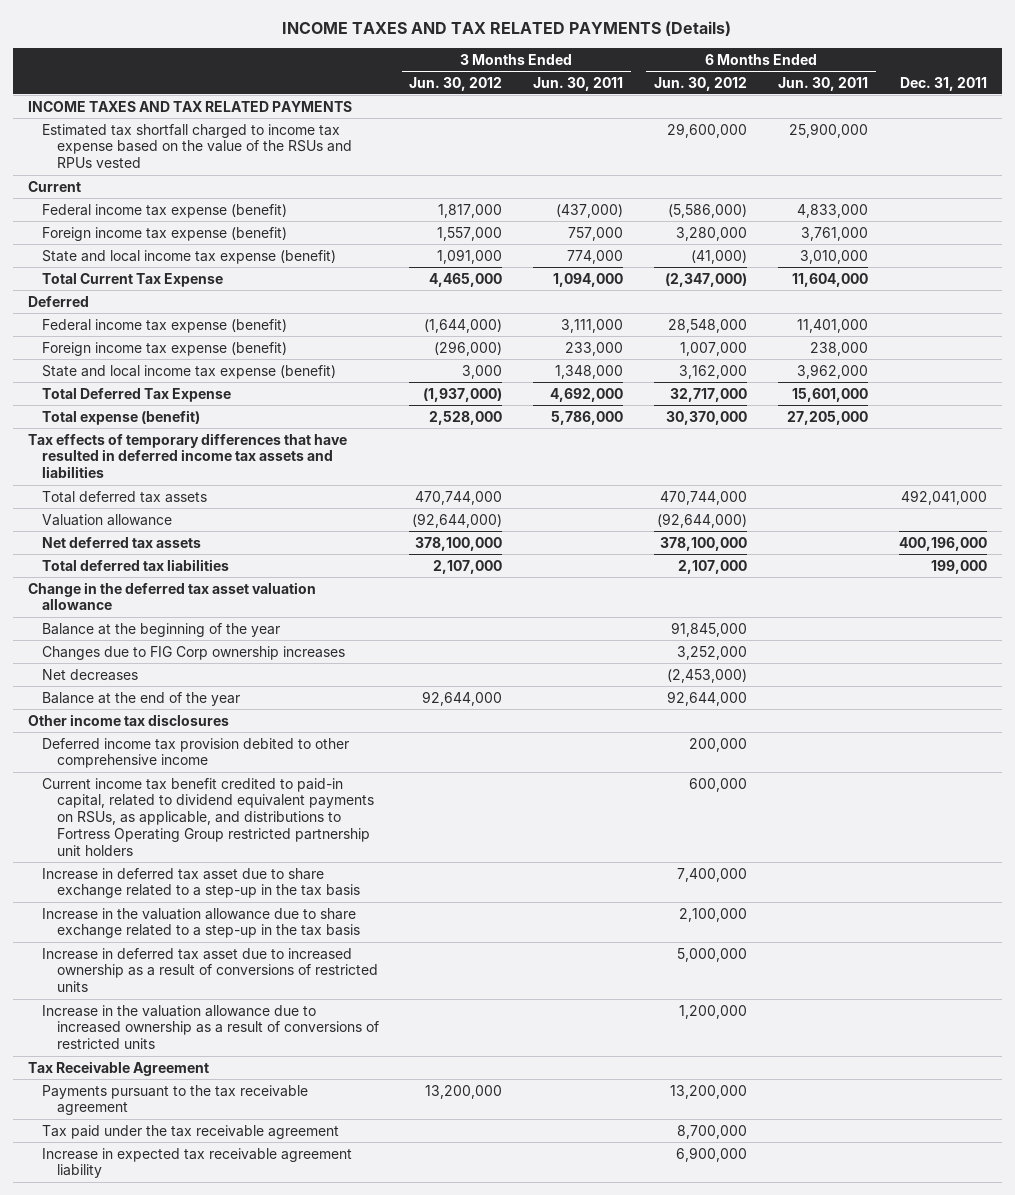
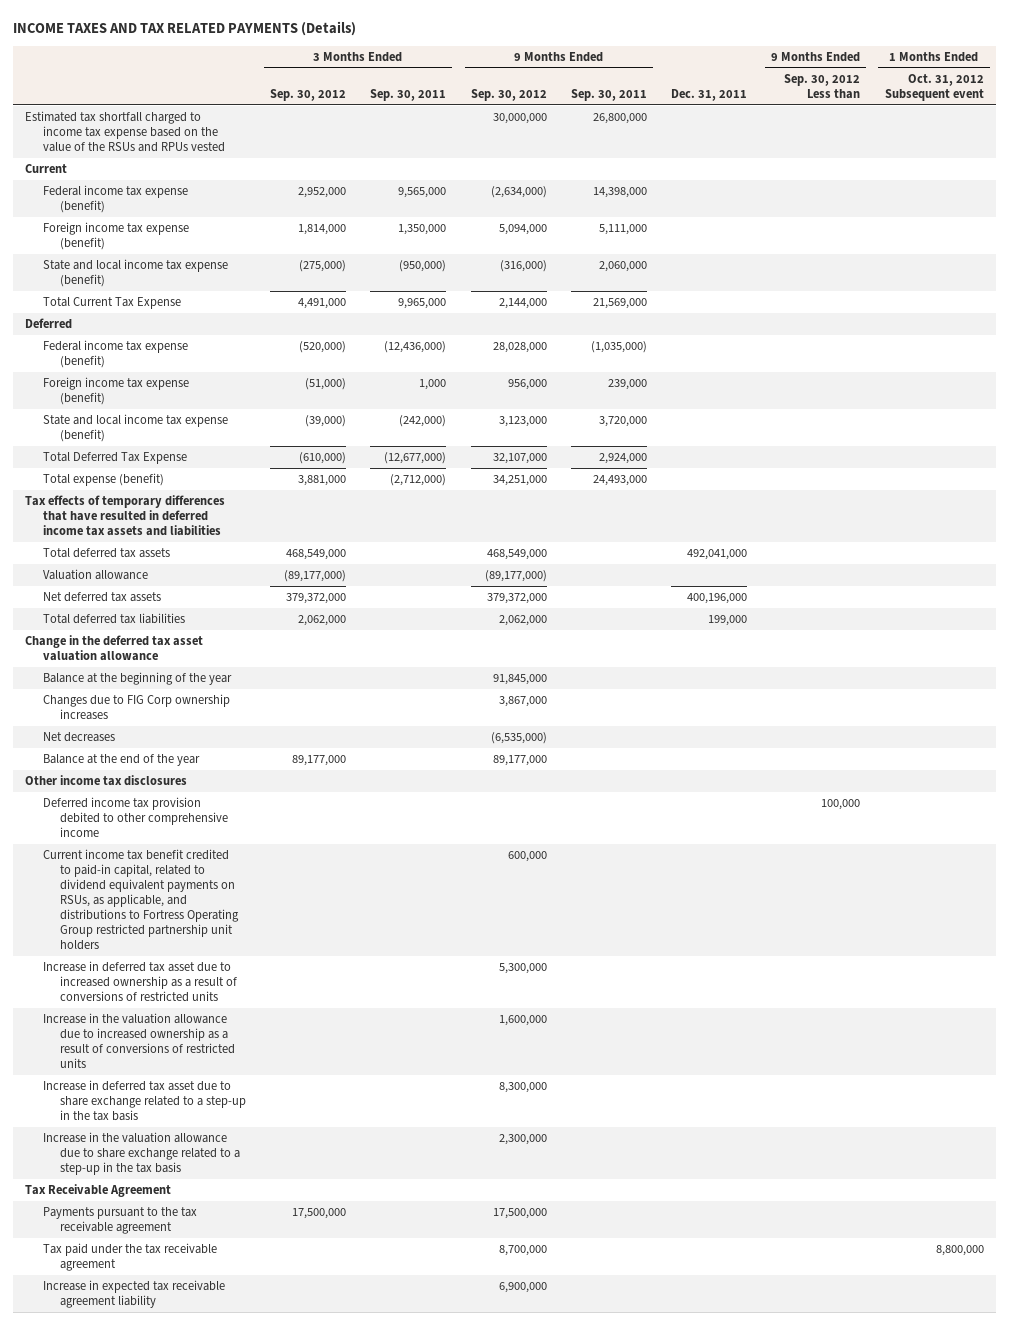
- | 3 Months Ended Jun. 30, 2012 | 3 Months Ended Jun. 30, 2011 | 6 Months Ended Jun. 30, 2012 | 6 Months Ended Jun. 30, 2011 | Dec. 31, 2011
+ | 3 Months Ended Sep. 30, 2012 | 3 Months Ended Sep. 30, 2011 | 9 Months Ended Sep. 30, 2012 | 9 Months Ended Sep. 30, 2011 | Dec. 31, 2011 | 9 Months Ended Sep. 30, 2012 Less than | 1 Months Ended Oct. 31, 2012 Subsequent event
- INCOME TAXES AND TAX RELATED PAYMENTS
moved down: Increase in deferred tax asset due to share exchange related to a step-up in the tax basis | | | 8,300,000 | | | |
moved down: Increase in the valuation allowance due to share exchange related to a step-up in the tax basis | | | 2,300,000 | | | |

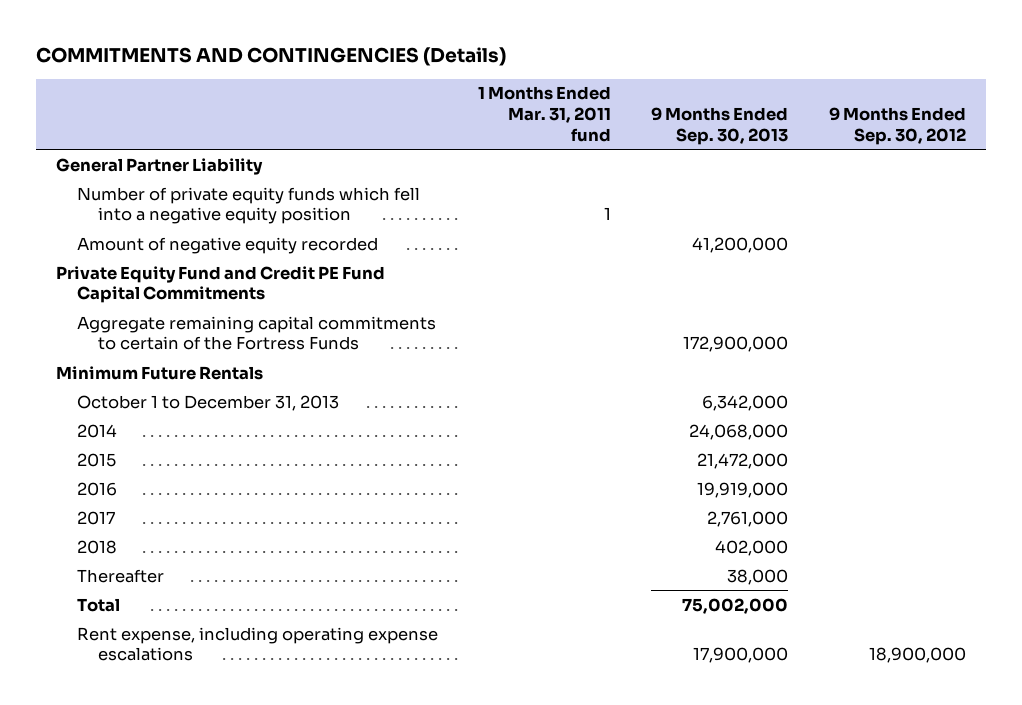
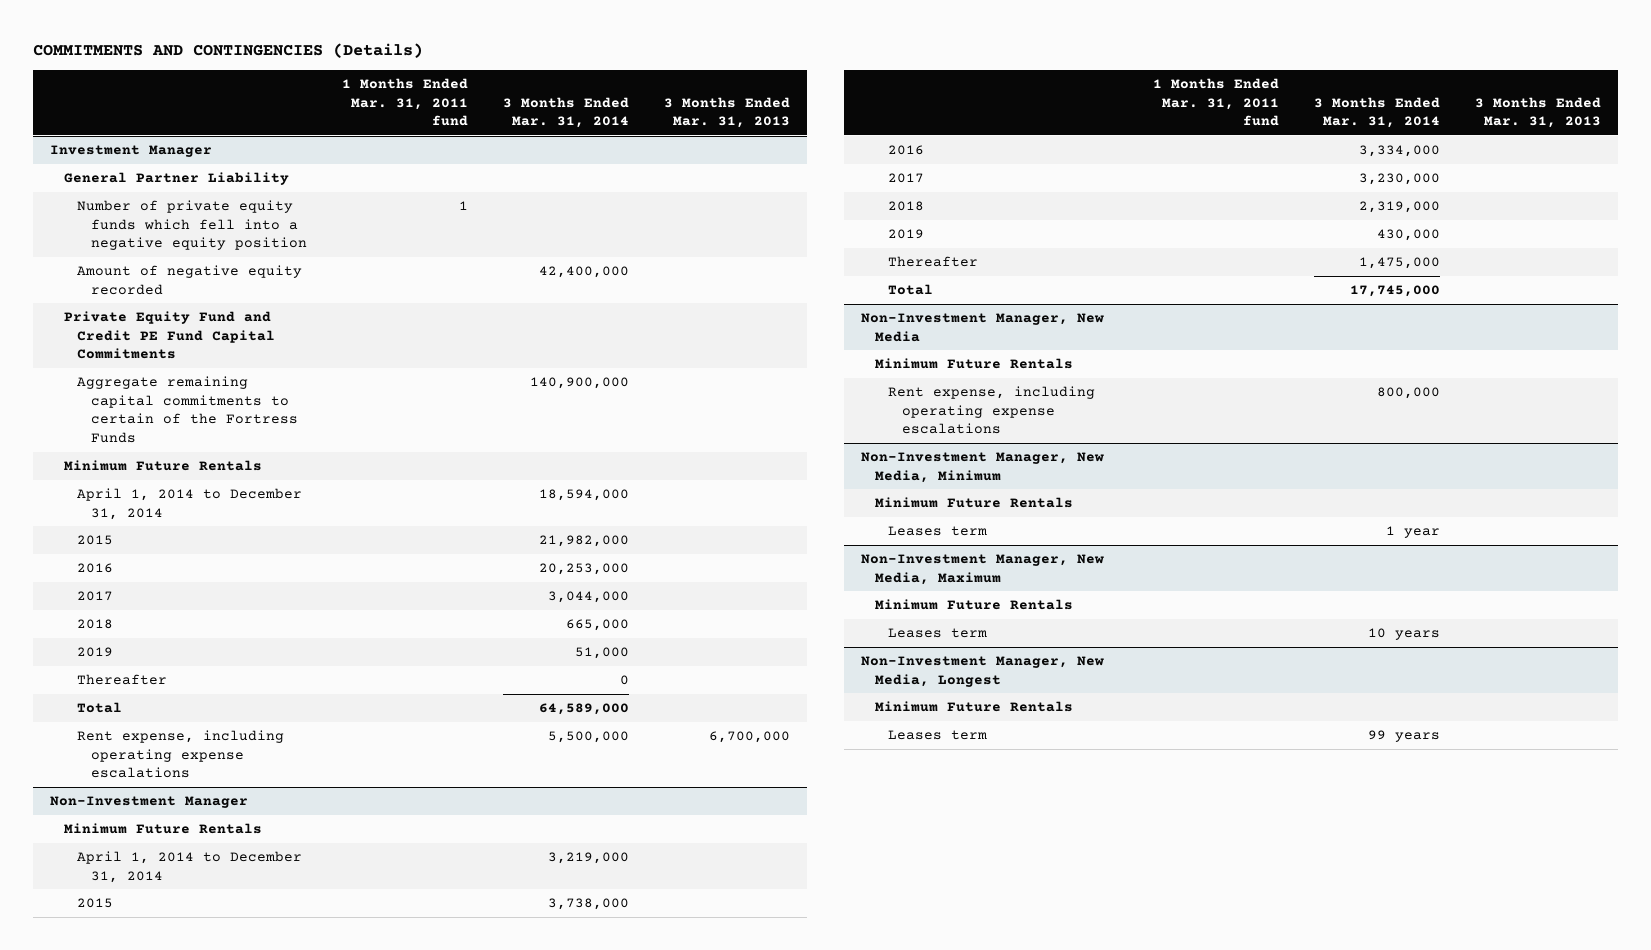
- | 1 Months Ended Mar. 31, 2011 fund | 9 Months Ended Sep. 30, 2013 | 9 Months Ended Sep. 30, 2012
+ | 1 Months Ended Mar. 31, 2011 fund | 3 Months Ended Mar. 31, 2014 | 3 Months Ended Mar. 31, 2013
+ Investment Manager
- October 1 to December 31, 2013 | | 6,342,000 |
- 2014 | | 24,068,000 |
+ April 1, 2014 to December 31, 2014 | | 18,594,000 |
+ 2019 | | 51,000 |
+ Non-Investment Manager
+ Minimum Future Rentals
+ April 1, 2014 to December 31, 2014 | | 3,219,000 |
+ 2015 | | 3,738,000 |
+ 2016 | | 3,334,000 |
+ 2017 | | 3,230,000 |
+ 2018 | | 2,319,000 |
+ 2019 | | 430,000 |
+ Thereafter | | 1,475,000 |
+ Total | | 17,745,000 |
+ Non-Investment Manager, New Media
+ Minimum Future Rentals
+ Rent expense, including operating expense escalations | | 800,000 |
+ Non-Investment Manager, New Media, Minimum
+ Minimum Future Rentals
+ Leases term | | 1 year |
+ Non-Investment Manager, New Media, Maximum
+ Minimum Future Rentals
+ Leases term | | 10 years |
+ Non-Investment Manager, New Media, Longest
+ Minimum Future Rentals
+ Leases term | | 99 years |

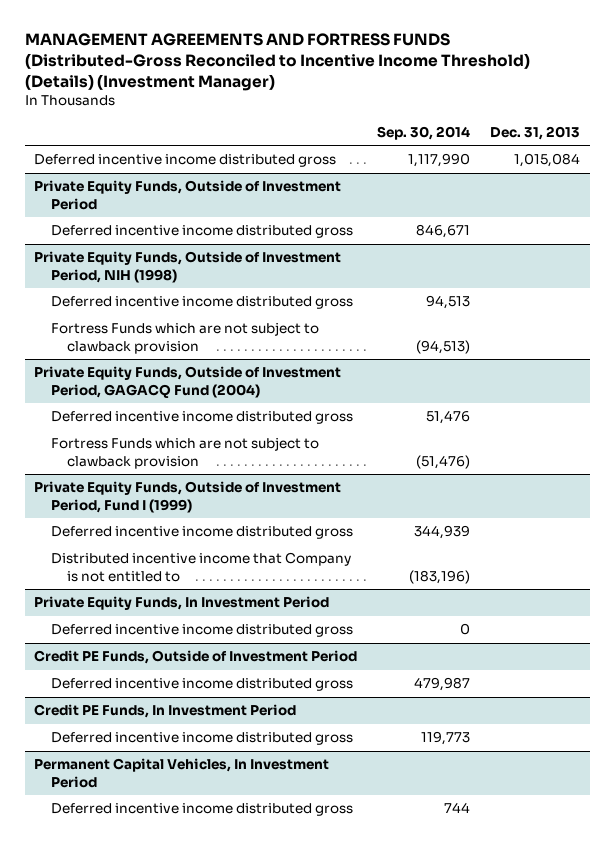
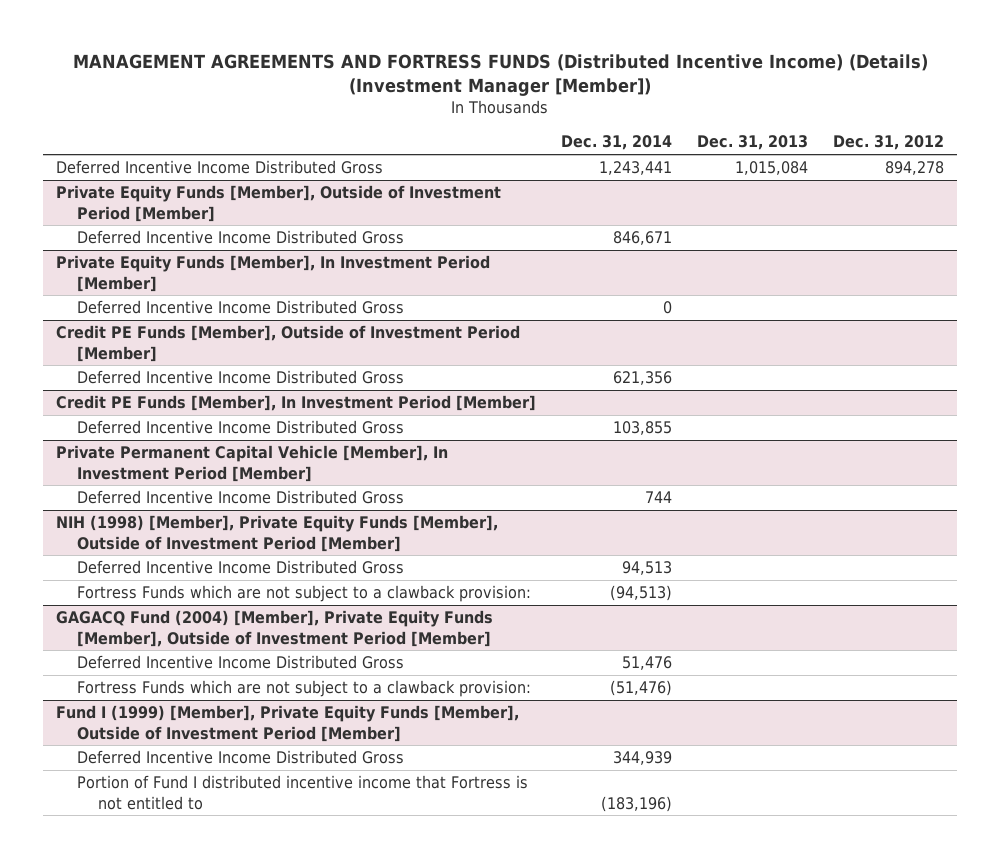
- MANAGEMENT AGREEMENTS AND FORTRESS FUNDS (Distributed-Gross Reconciled to Incentive Income Threshold) (Details) (Investment Manager)
+ MANAGEMENT AGREEMENTS AND FORTRESS FUNDS (Distributed Incentive Income) (Details) (Investment Manager [Member])
- | Sep. 30, 2014 | Dec. 31, 2013
+ | Dec. 31, 2014 | Dec. 31, 2013 | Dec. 31, 2012
- Deferred incentive income distributed gross | 1,117,990 | 1,015,084
- Private Equity Funds, Outside of Investment Period
- Deferred incentive income distributed gross | 846,671 |
- Private Equity Funds, Outside of Investment Period, NIH (1998)
- Deferred incentive income distributed gross | 94,513 |
- Fortress Funds which are not subject to clawback provision | (94,513) |
- Private Equity Funds, Outside of Investment Period, GAGACQ Fund (2004)
- Deferred incentive income distributed gross | 51,476 |
- Fortress Funds which are not subject to clawback provision | (51,476) |
- Private Equity Funds, Outside of Investment Period, Fund I (1999)
- Deferred incentive income distributed gross | 344,939 |
- Distributed incentive income that Company is not entitled to | (183,196) |
- Private Equity Funds, In Investment Period
- Deferred incentive income distributed gross | 0 |
- Credit PE Funds, Outside of Investment Period
- Deferred incentive income distributed gross | 479,987 |
- Credit PE Funds, In Investment Period
- Deferred incentive income distributed gross | 119,773 |
- Permanent Capital Vehicles, In Investment Period
- Deferred incentive income distributed gross | 744 |
+ Deferred Incentive Income Distributed Gross | 1,243,441 | 1,015,084 | 894,278
+ Private Equity Funds [Member], Outside of Investment Period [Member]
+ Deferred Incentive Income Distributed Gross | 846,671 | |
+ Private Equity Funds [Member], In Investment Period [Member]
+ Deferred Incentive Income Distributed Gross | 0 | |
+ Credit PE Funds [Member], Outside of Investment Period [Member]
+ Deferred Incentive Income Distributed Gross | 621,356 | |
+ Credit PE Funds [Member], In Investment Period [Member]
+ Deferred Incentive Income Distributed Gross | 103,855 | |
+ Private Permanent Capital Vehicle [Member], In Investment Period [Member]
+ Deferred Incentive Income Distributed Gross | 744 | |
+ NIH (1998) [Member], Private Equity Funds [Member], Outside of Investment Period [Member]
+ Deferred Incentive Income Distributed Gross | 94,513 | |
+ Fortress Funds which are not subject to a clawback provision: | (94,513) | |
+ GAGACQ Fund (2004) [Member], Private Equity Funds [Member], Outside of Investment Period [Member]
+ Deferred Incentive Income Distributed Gross | 51,476 | |
+ Fortress Funds which are not subject to a clawback provision: | (51,476) | |
+ Fund I (1999) [Member], Private Equity Funds [Member], Outside of Investment Period [Member]
+ Deferred Incentive Income Distributed Gross | 344,939 | |
+ Portion of Fund I distributed incentive income that Fortress is not entitled to | (183,196) | |

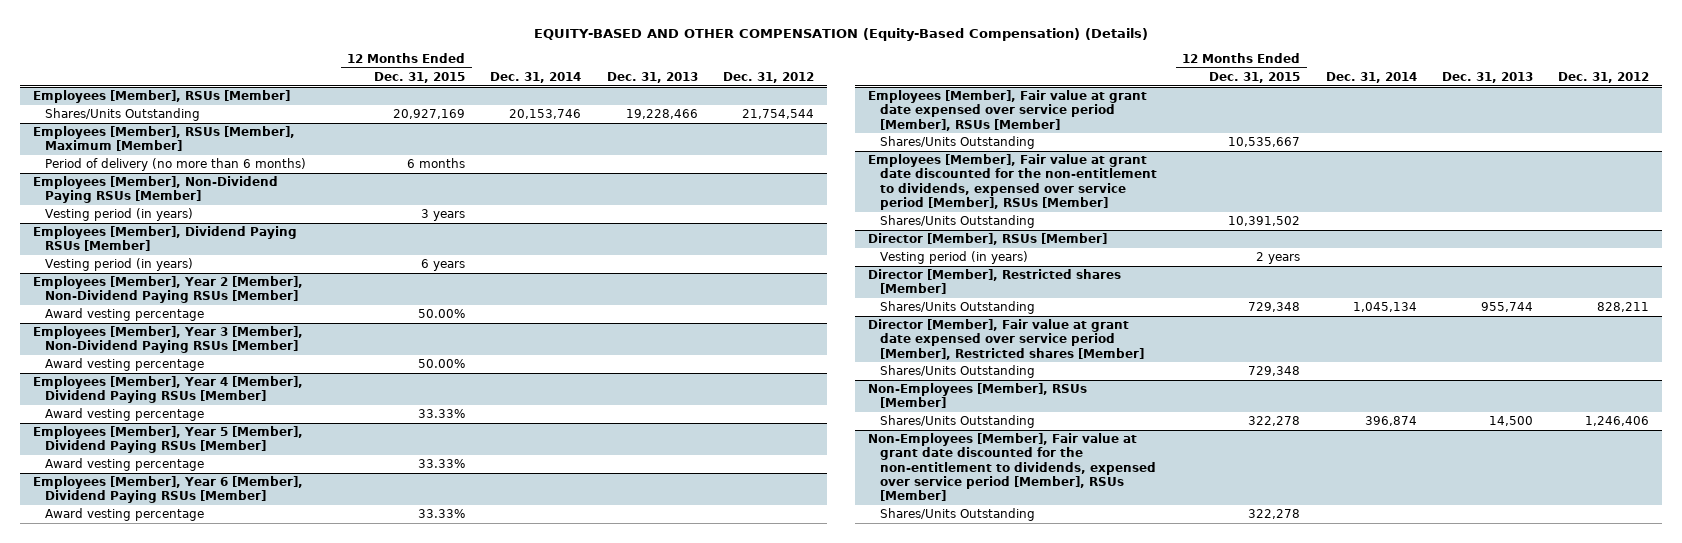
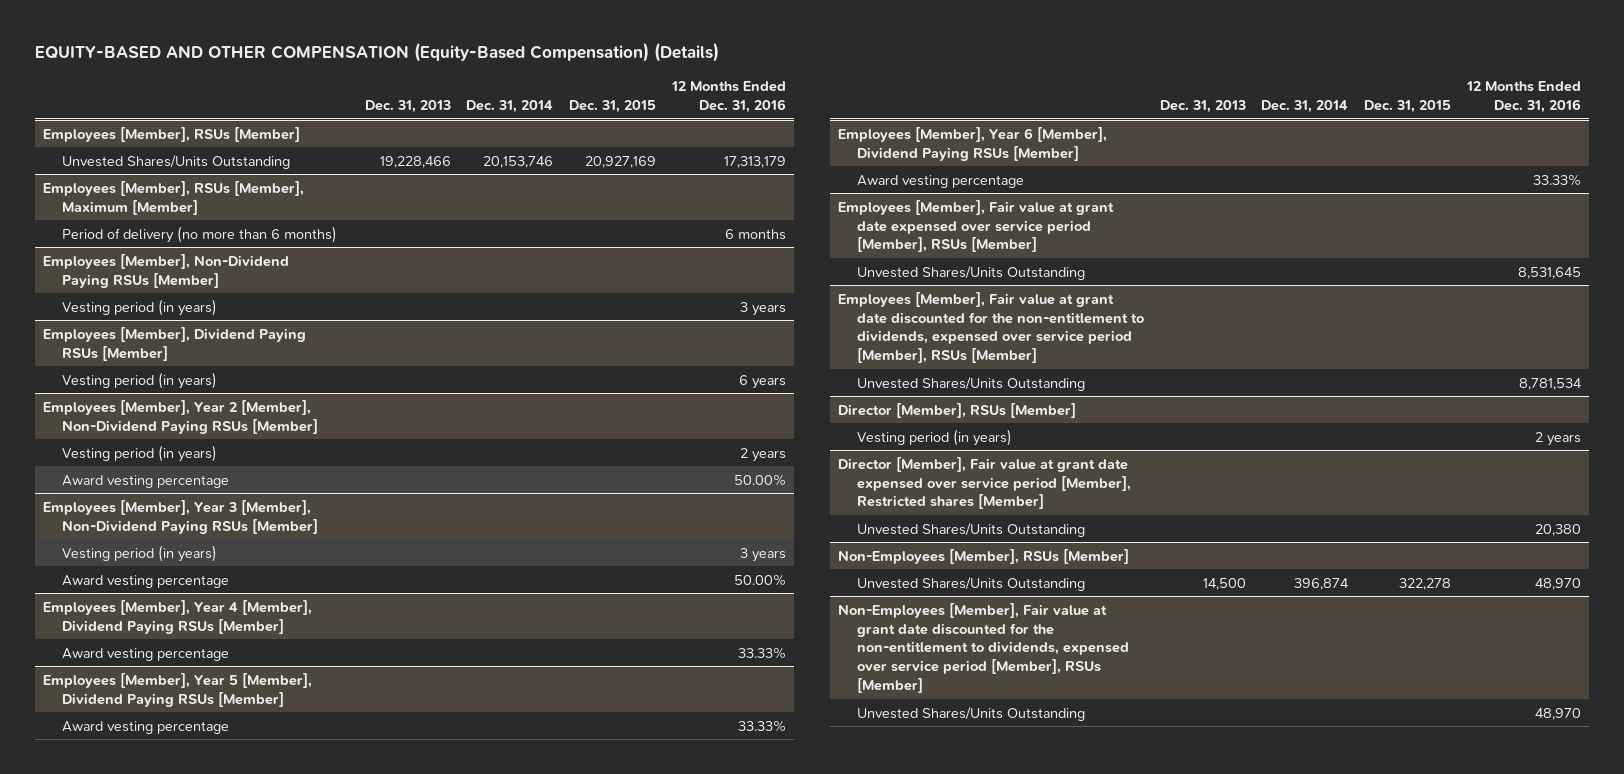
- | 12 Months Ended Dec. 31, 2015 | Dec. 31, 2014 | Dec. 31, 2013 | Dec. 31, 2012
+ | Dec. 31, 2013 | Dec. 31, 2014 | Dec. 31, 2015 | 12 Months Ended Dec. 31, 2016
@ Employees [Member], RSUs [Member]
- Shares/Units Outstanding | 20,927,169 | 20,153,746 | 19,228,466 | 21,754,544
+ Unvested Shares/Units Outstanding | 19,228,466 | 20,153,746 | 20,927,169 | 17,313,179
@ Employees [Member], Year 2 [Member], Non-Dividend Paying RSUs [Member]
+ Vesting period (in years) | | | | 2 years
@ Employees [Member], Year 3 [Member], Non-Dividend Paying RSUs [Member]
+ Vesting period (in years) | | | | 3 years
@ Employees [Member], Fair value at grant date expensed over service period [Member], RSUs [Member]
- Shares/Units Outstanding | 10,535,667 | | |
+ Unvested Shares/Units Outstanding | | | | 8,531,645
@ Employees [Member], Fair value at grant date discounted for the non-entitlement to dividends, expensed over service period [Member], RSUs [Member]
- Shares/Units Outstanding | 10,391,502 | | |
+ Unvested Shares/Units Outstanding | | | | 8,781,534
- Director [Member], Restricted shares [Member]
- Shares/Units Outstanding | 729,348 | 1,045,134 | 955,744 | 828,211
@ Director [Member], Fair value at grant date expensed over service period [Member], Restricted shares [Member]
- Shares/Units Outstanding | 729,348 | | |
+ Unvested Shares/Units Outstanding | | | | 20,380
@ Non-Employees [Member], RSUs [Member]
- Shares/Units Outstanding | 322,278 | 396,874 | 14,500 | 1,246,406
+ Unvested Shares/Units Outstanding | 14,500 | 396,874 | 322,278 | 48,970
@ Non-Employees [Member], Fair value at grant date discounted for the non-entitlement to dividends, expensed over service period [Member], RSUs [Member]
- Shares/Units Outstanding | 322,278 | | |
+ Unvested Shares/Units Outstanding | | | | 48,970

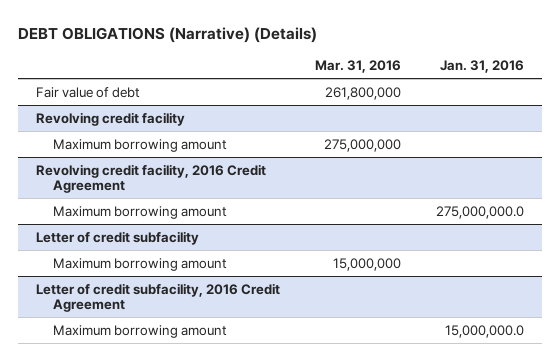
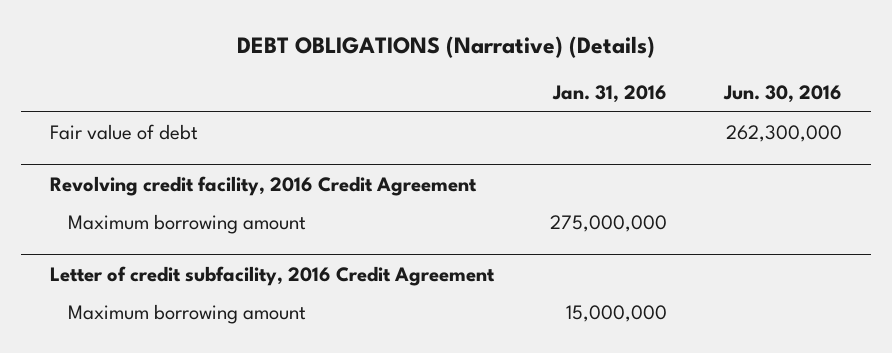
- | Mar. 31, 2016 | Jan. 31, 2016
+ | Jan. 31, 2016 | Jun. 30, 2016
- Revolving credit facility
- Maximum borrowing amount | 275,000,000 |
@ Revolving credit facility, 2016 Credit Agreement
- Maximum borrowing amount | | 275,000,000.0
- Letter of credit subfacility
- Maximum borrowing amount | 15,000,000 |
@ Revolving credit facility, 2016 Credit Agreement
+ Maximum borrowing amount | 275,000,000 |
@ Letter of credit subfacility, 2016 Credit Agreement
- Maximum borrowing amount | | 15,000,000.0
+ Maximum borrowing amount | 15,000,000 |

